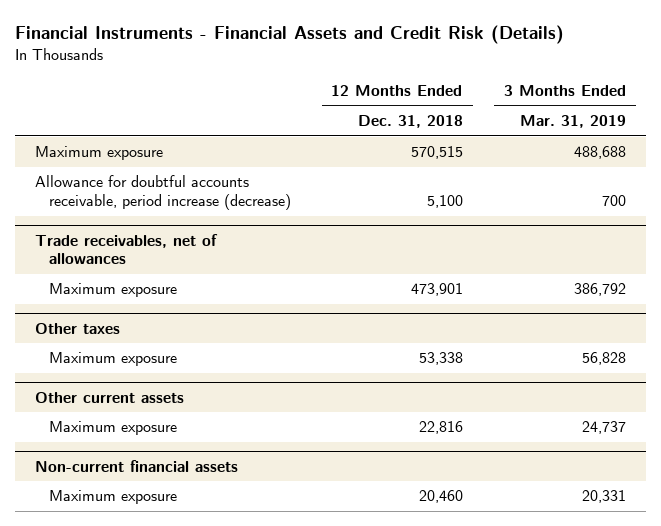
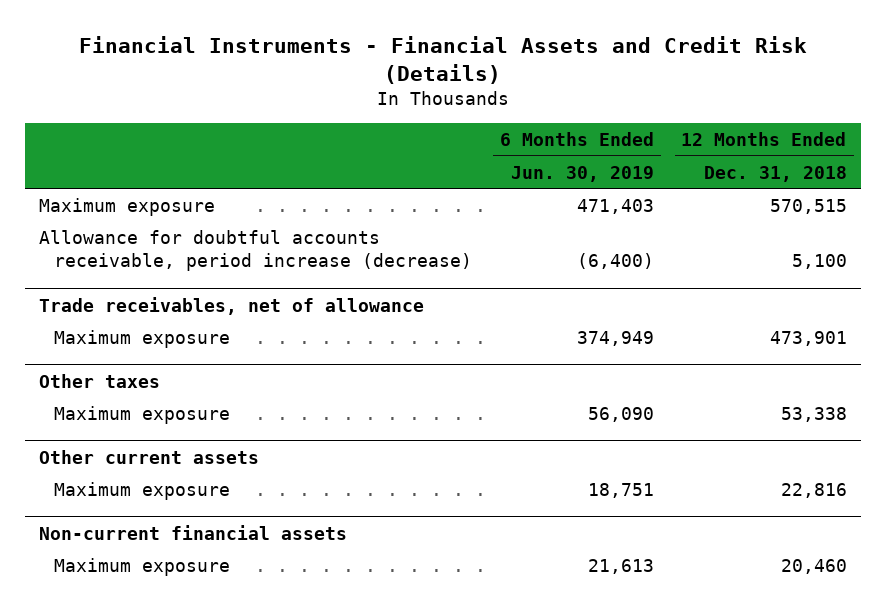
- | 12 Months Ended Dec. 31, 2018 | 3 Months Ended Mar. 31, 2019
+ | 6 Months Ended Jun. 30, 2019 | 12 Months Ended Dec. 31, 2018
- Trade receivables, net of allowances
+ Trade receivables, net of allowance

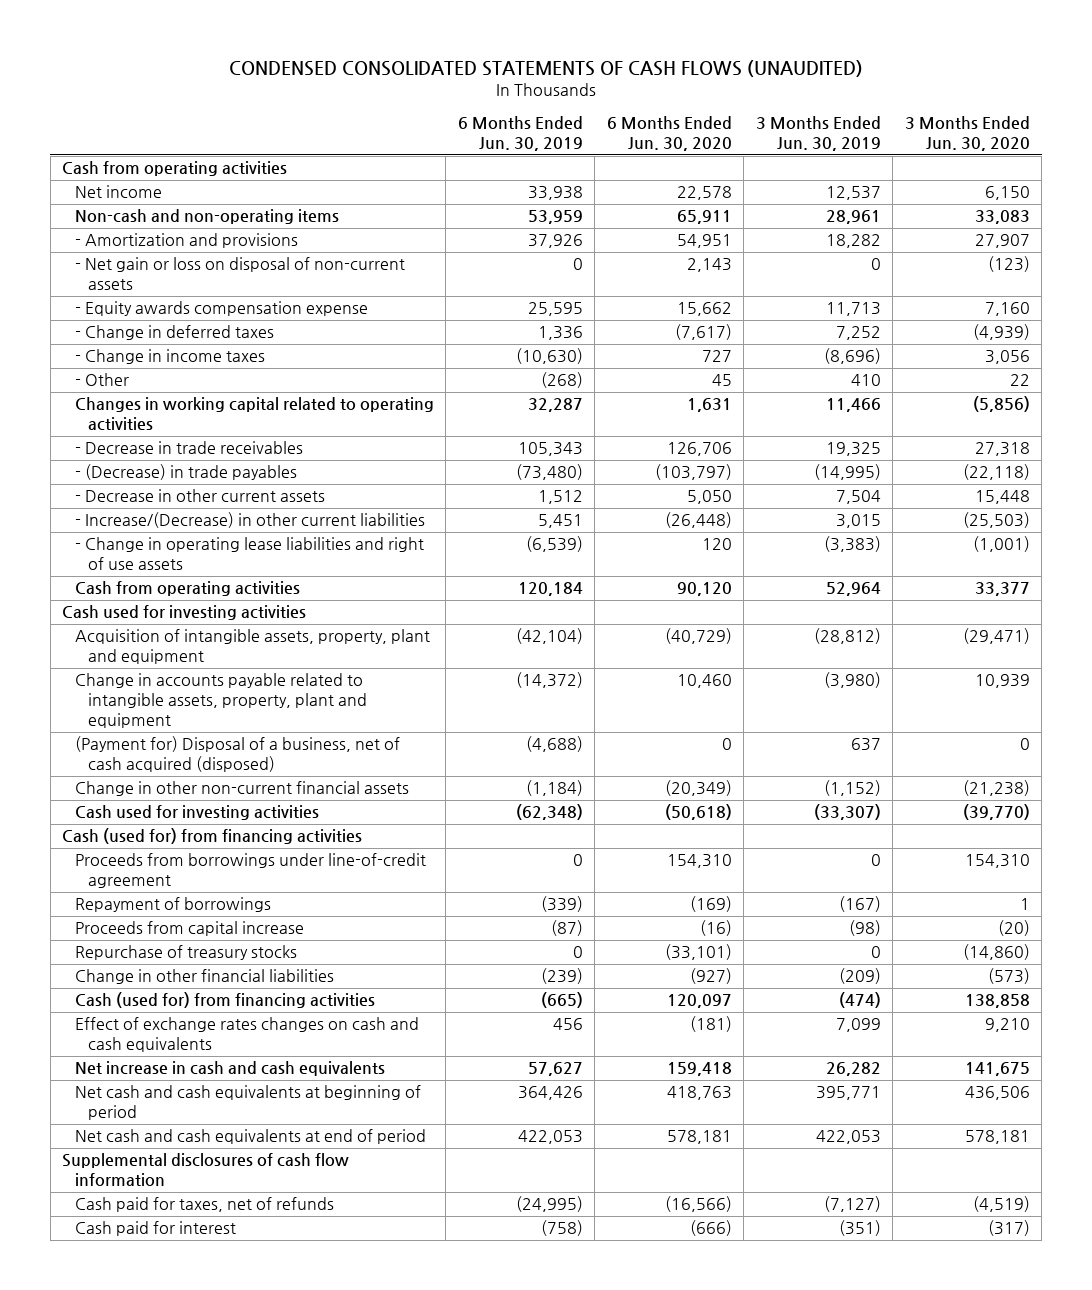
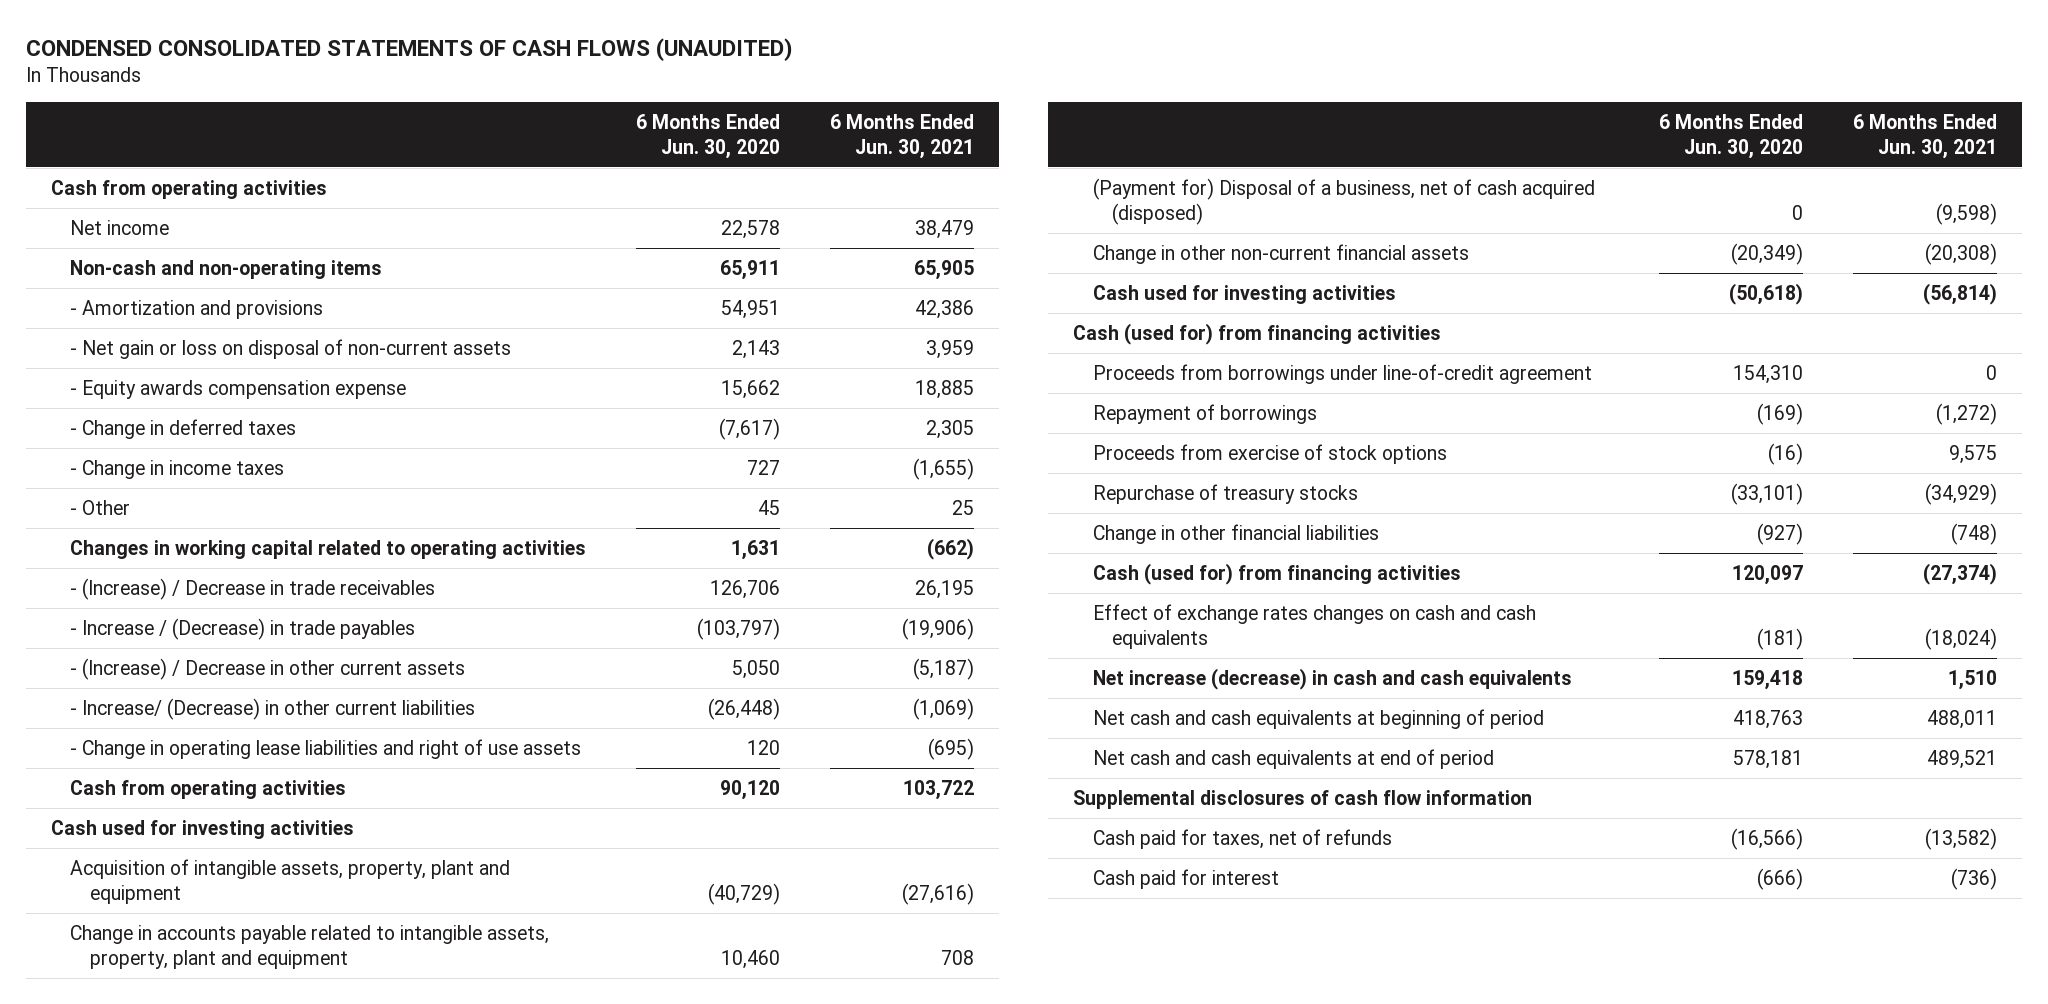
- | 6 Months Ended Jun. 30, 2019 | 6 Months Ended Jun. 30, 2020 | 3 Months Ended Jun. 30, 2019 | 3 Months Ended Jun. 30, 2020
+ | 6 Months Ended Jun. 30, 2020 | 6 Months Ended Jun. 30, 2021
- - Decrease in trade receivables | 105,343 | 126,706 | 19,325 | 27,318
- - (Decrease) in trade payables | (73,480) | (103,797) | (14,995) | (22,118)
- - Decrease in other current assets | 1,512 | 5,050 | 7,504 | 15,448
- - Increase/(Decrease) in other current liabilities | 5,451 | (26,448) | 3,015 | (25,503)
+ - (Increase) / Decrease in trade receivables | 126,706 | 26,195
+ - Increase / (Decrease) in trade payables | (103,797) | (19,906)
+ - (Increase) / Decrease in other current assets | 5,050 | (5,187)
+ - Increase/ (Decrease) in other current liabilities | (26,448) | (1,069)
- Proceeds from capital increase | (87) | (16) | (98) | (20)
+ Proceeds from exercise of stock options | (16) | 9,575
- Net increase in cash and cash equivalents | 57,627 | 159,418 | 26,282 | 141,675
+ Net increase (decrease) in cash and cash equivalents | 159,418 | 1,510

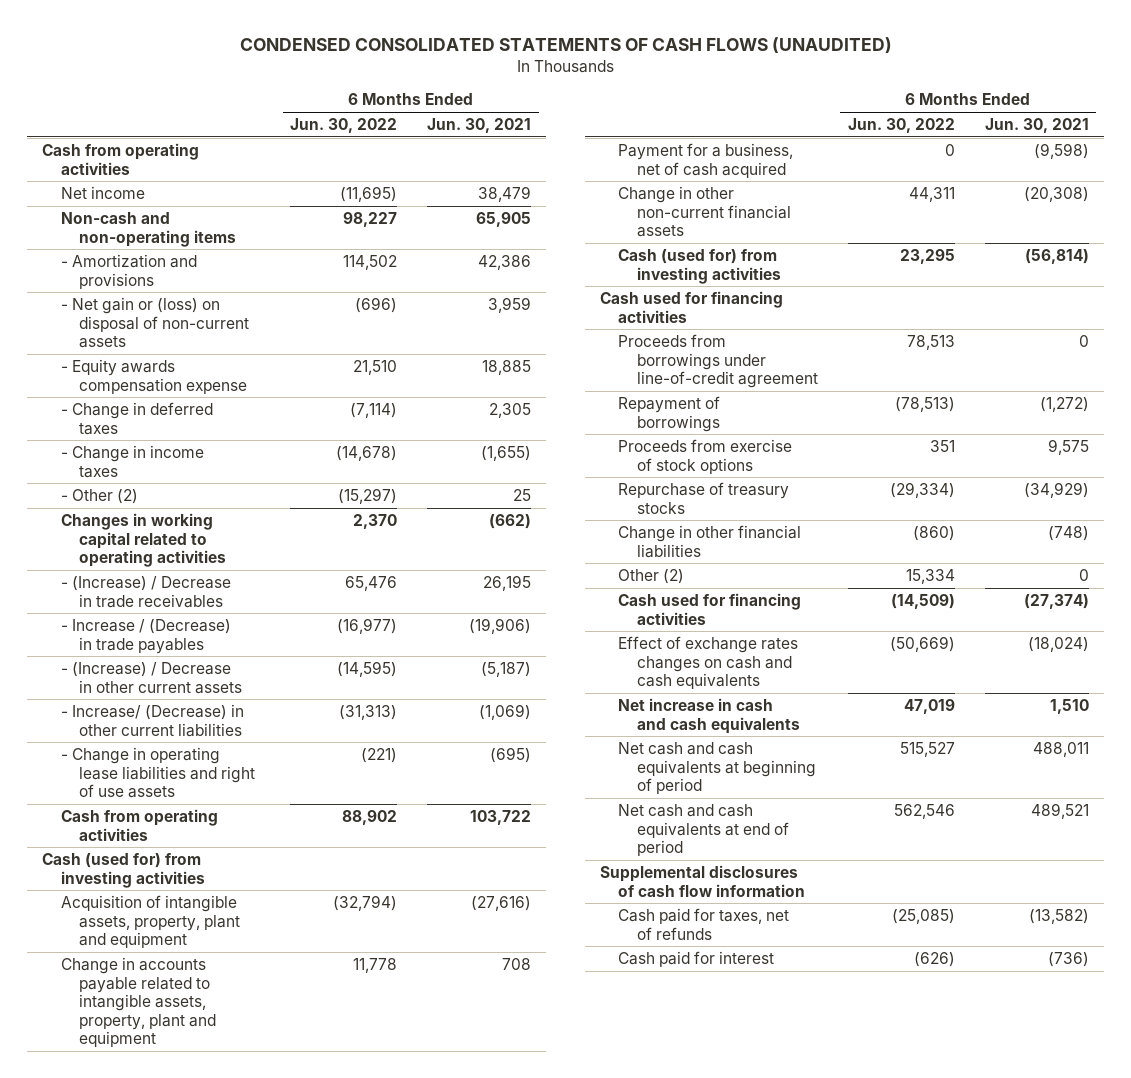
- | 6 Months Ended Jun. 30, 2020 | 6 Months Ended Jun. 30, 2021
+ | 6 Months Ended Jun. 30, 2022 | 6 Months Ended Jun. 30, 2021
- - Net gain or loss on disposal of non-current assets | 2,143 | 3,959
+ - Net gain or (loss) on disposal of non-current assets | (696) | 3,959
- - Other | 45 | 25
+ - Other (2) | (15,297) | 25
- Cash used for investing activities
+ Cash (used for) from investing activities
- (Payment for) Disposal of a business, net of cash acquired (disposed) | 0 | (9,598)
+ Payment for a business, net of cash acquired | 0 | (9,598)
- Cash used for investing activities | (50,618) | (56,814)
- Cash (used for) from financing activities
+ Cash (used for) from investing activities | 23,295 | (56,814)
+ Cash used for financing activities
- Cash (used for) from financing activities | 120,097 | (27,374)
+ Other (2) | 15,334 | 0
+ Cash used for financing activities | (14,509) | (27,374)
- Net increase (decrease) in cash and cash equivalents | 159,418 | 1,510
+ Net increase in cash and cash equivalents | 47,019 | 1,510

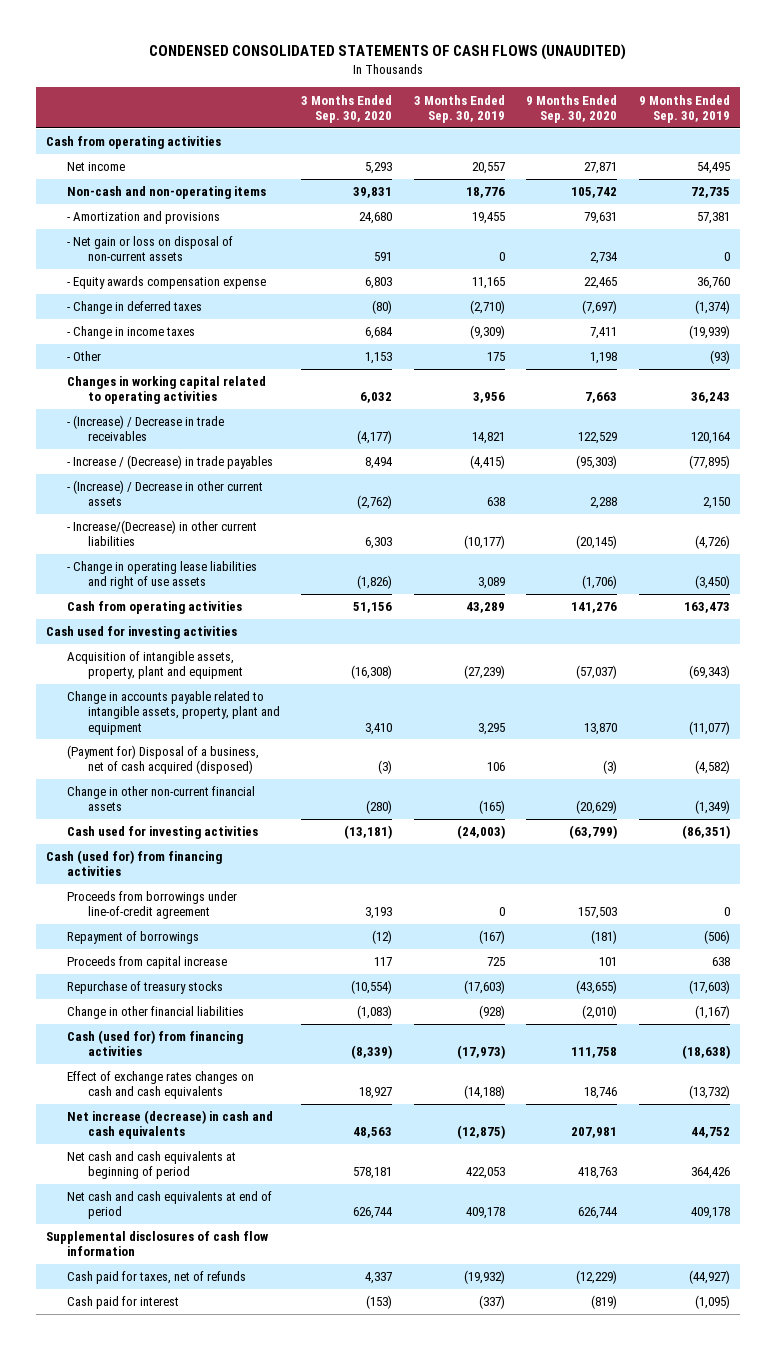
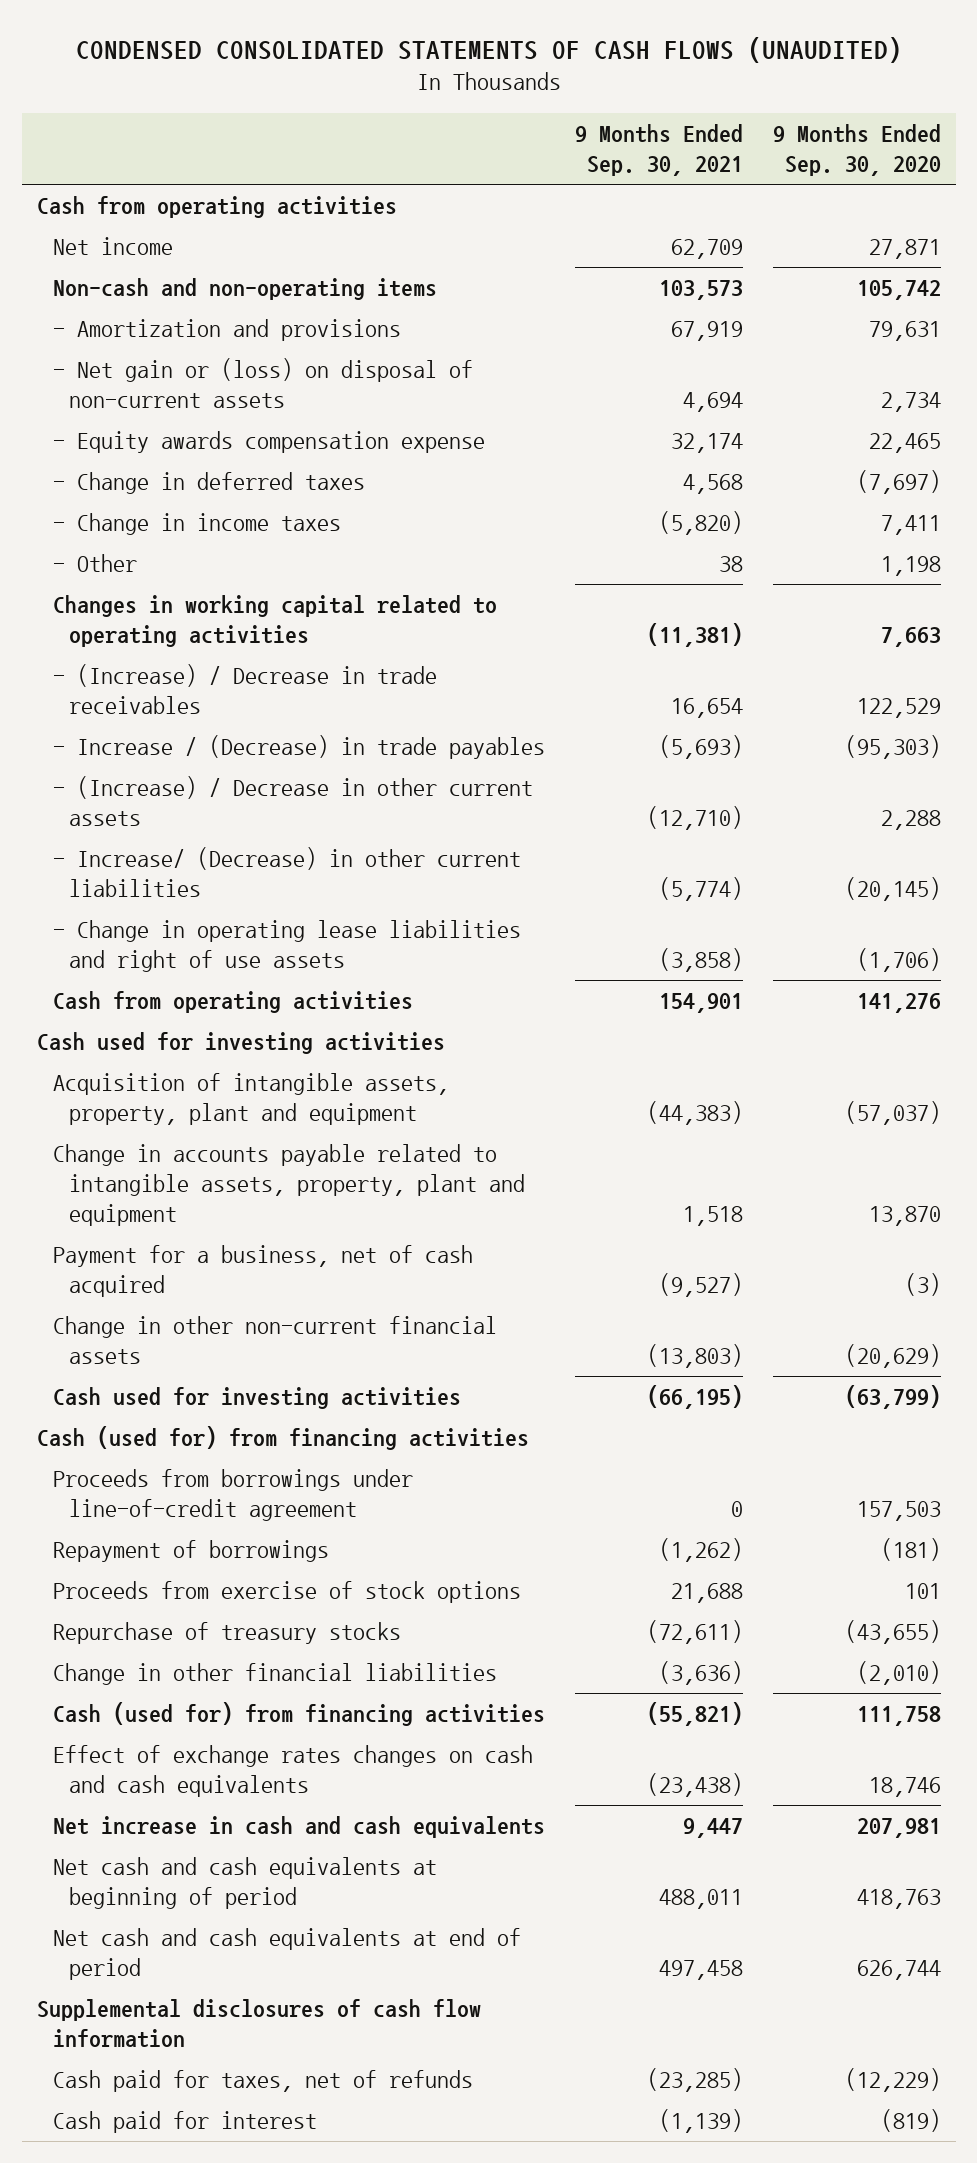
- | 3 Months Ended Sep. 30, 2020 | 3 Months Ended Sep. 30, 2019 | 9 Months Ended Sep. 30, 2020 | 9 Months Ended Sep. 30, 2019
+ | 9 Months Ended Sep. 30, 2021 | 9 Months Ended Sep. 30, 2020
- - Net gain or loss on disposal of non-current assets | 591 | 0 | 2,734 | 0
+ - Net gain or (loss) on disposal of non-current assets | 4,694 | 2,734
- - Increase/(Decrease) in other current liabilities | 6,303 | (10,177) | (20,145) | (4,726)
+ - Increase/ (Decrease) in other current liabilities | (5,774) | (20,145)
- (Payment for) Disposal of a business, net of cash acquired (disposed) | (3) | 106 | (3) | (4,582)
+ Payment for a business, net of cash acquired | (9,527) | (3)
- Proceeds from capital increase | 117 | 725 | 101 | 638
+ Proceeds from exercise of stock options | 21,688 | 101
- Net increase (decrease) in cash and cash equivalents | 48,563 | (12,875) | 207,981 | 44,752
+ Net increase in cash and cash equivalents | 9,447 | 207,981

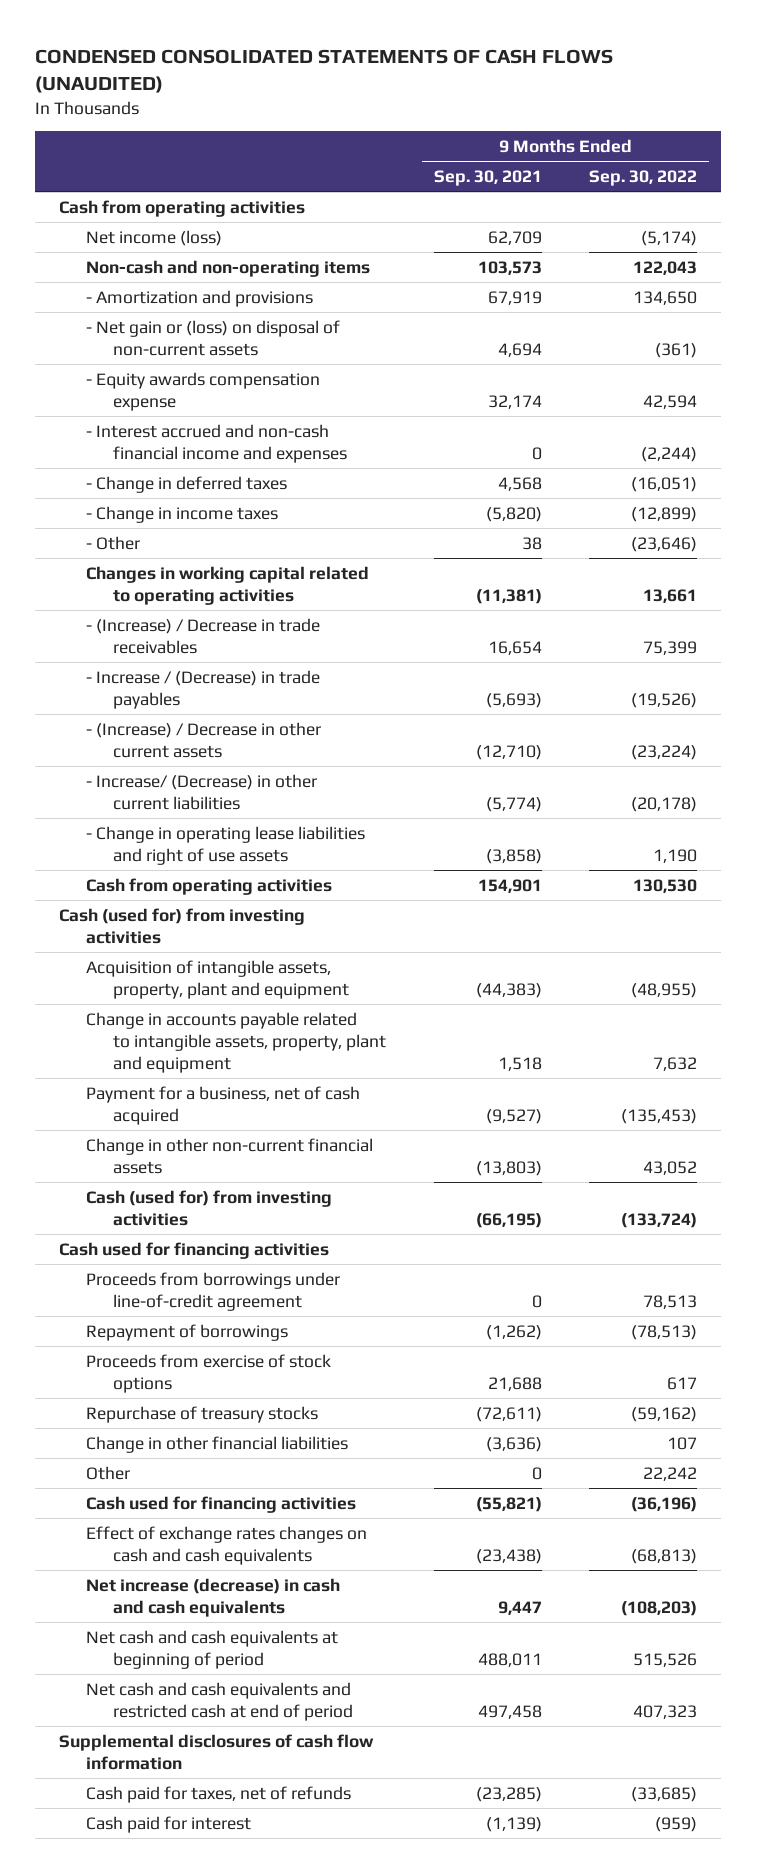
- | 9 Months Ended Sep. 30, 2021 | 9 Months Ended Sep. 30, 2020
+ | 9 Months Ended Sep. 30, 2021 | 9 Months Ended Sep. 30, 2022
- Net income | 62,709 | 27,871
+ Net income (loss) | 62,709 | (5,174)
+ - Interest accrued and non-cash financial income and expenses | 0 | (2,244)
- Cash used for investing activities
+ Cash (used for) from investing activities
- Cash used for investing activities | (66,195) | (63,799)
- Cash (used for) from financing activities
+ Cash (used for) from investing activities | (66,195) | (133,724)
+ Cash used for financing activities
- Cash (used for) from financing activities | (55,821) | 111,758
+ Other | 0 | 22,242
+ Cash used for financing activities | (55,821) | (36,196)
- Net increase in cash and cash equivalents | 9,447 | 207,981
+ Net increase (decrease) in cash and cash equivalents | 9,447 | (108,203)
- Net cash and cash equivalents at end of period | 497,458 | 626,744
+ Net cash and cash equivalents and restricted cash at end of period | 497,458 | 407,323

